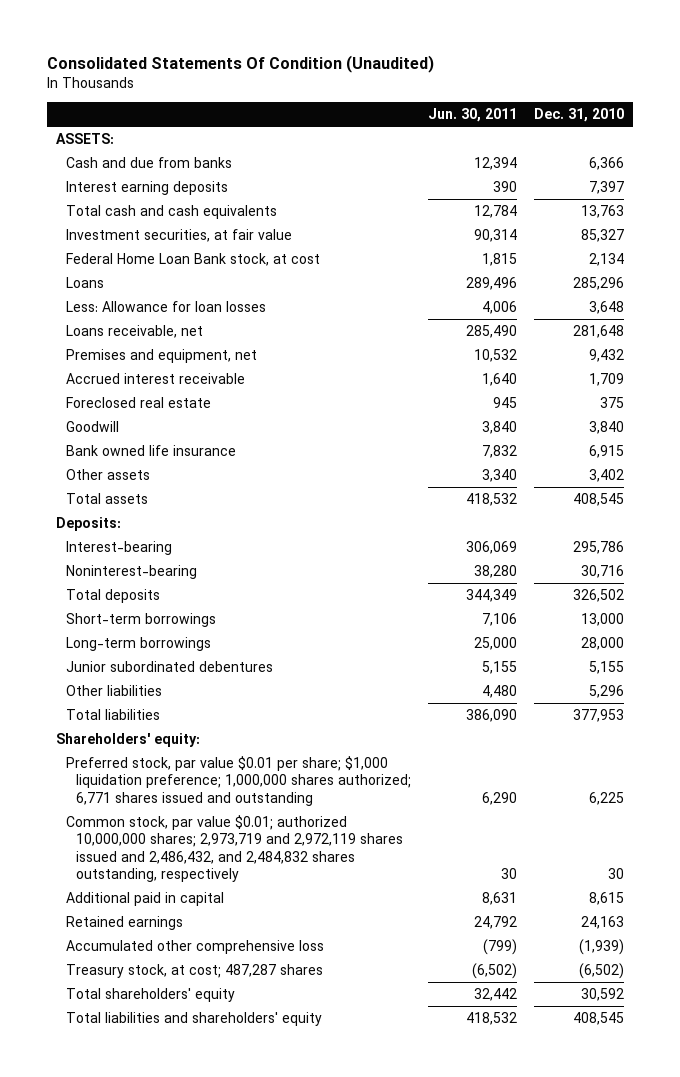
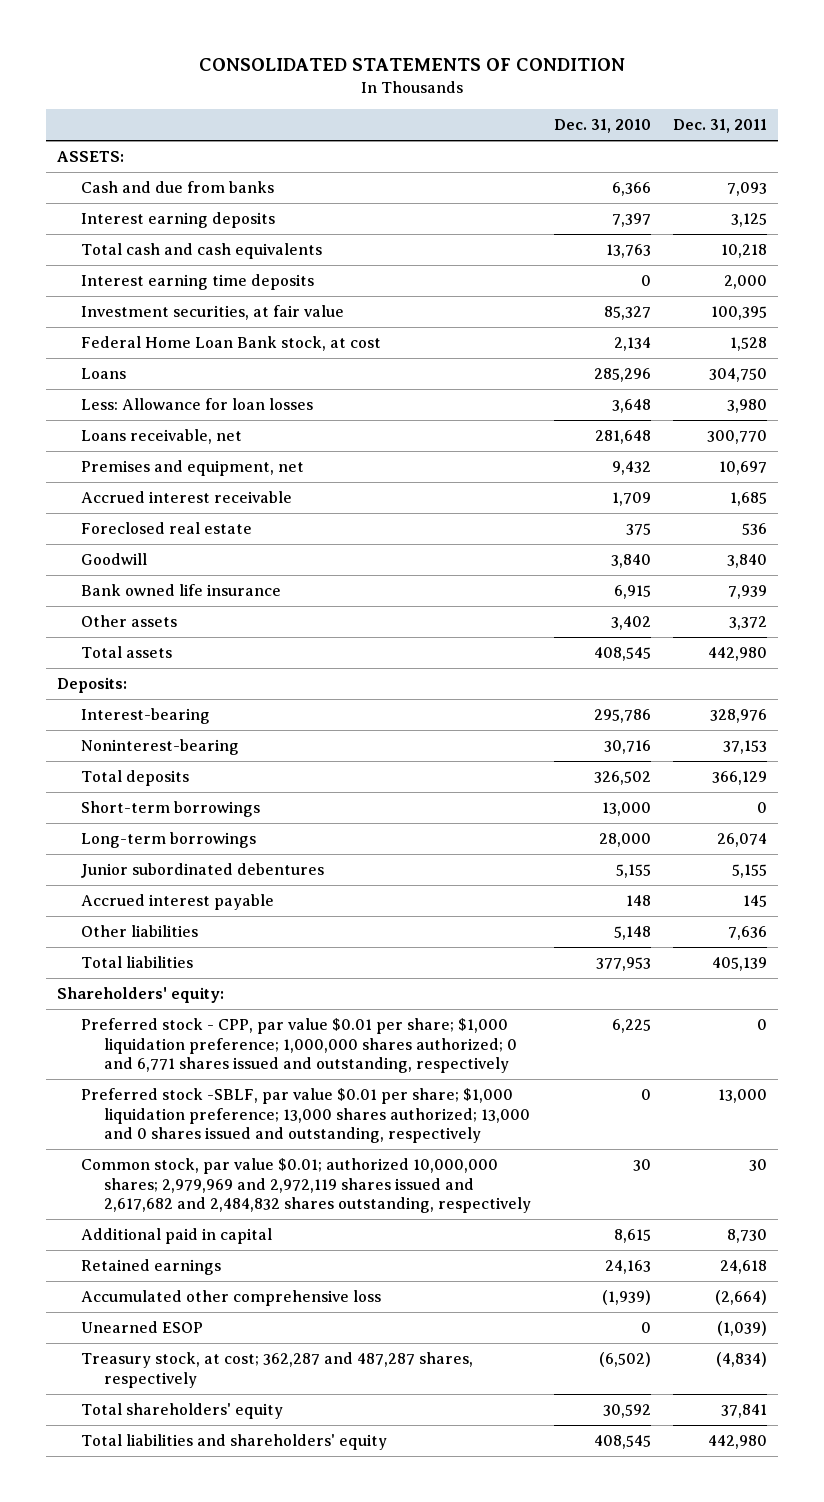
- Consolidated Statements Of Condition (Unaudited)
+ CONSOLIDATED STATEMENTS OF CONDITION
- | Jun. 30, 2011 | Dec. 31, 2010
+ | Dec. 31, 2010 | Dec. 31, 2011
+ Interest earning time deposits | 0 | 2,000
- Other liabilities | 4,480 | 5,296
+ Accrued interest payable | 148 | 145
+ Other liabilities | 5,148 | 7,636
- Preferred stock, par value $0.01 per share; $1,000 liquidation preference; 1,000,000 shares authorized; 6,771 shares issued and outstanding | 6,290 | 6,225
- Common stock, par value $0.01; authorized 10,000,000 shares; 2,973,719 and 2,972,119 shares issued and 2,486,432, and 2,484,832 shares outstanding, respectively | 30 | 30
+ Preferred stock - CPP, par value $0.01 per share; $1,000 liquidation preference; 1,000,000 shares authorized; 0 and 6,771 shares issued and outstanding, respectively | 6,225 | 0
+ Preferred stock -SBLF, par value $0.01 per share; $1,000 liquidation preference; 13,000 shares authorized; 13,000 and 0 shares issued and outstanding, respectively | 0 | 13,000
+ Common stock, par value $0.01; authorized 10,000,000 shares; 2,979,969 and 2,972,119 shares issued and 2,617,682 and 2,484,832 shares outstanding, respectively | 30 | 30
- Treasury stock, at cost; 487,287 shares | (6,502) | (6,502)
+ Unearned ESOP | 0 | (1,039)
+ Treasury stock, at cost; 362,287 and 487,287 shares, respectively | (6,502) | (4,834)

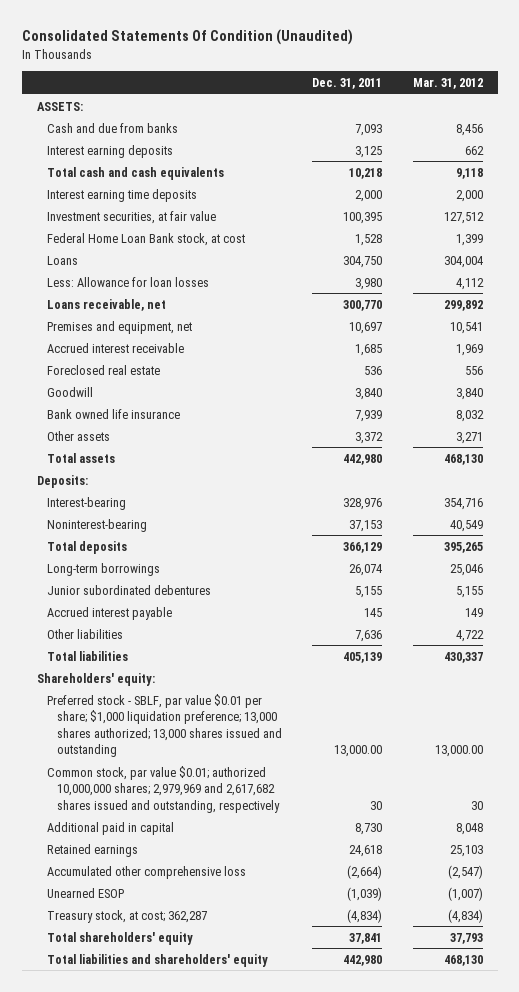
- CONSOLIDATED STATEMENTS OF CONDITION
+ Consolidated Statements Of Condition (Unaudited)
- | Dec. 31, 2010 | Dec. 31, 2011
+ | Dec. 31, 2011 | Mar. 31, 2012
- Short-term borrowings | 13,000 | 0
- Preferred stock - CPP, par value $0.01 per share; $1,000 liquidation preference; 1,000,000 shares authorized; 0 and 6,771 shares issued and outstanding, respectively | 6,225 | 0
- Preferred stock -SBLF, par value $0.01 per share; $1,000 liquidation preference; 13,000 shares authorized; 13,000 and 0 shares issued and outstanding, respectively | 0 | 13,000
- Common stock, par value $0.01; authorized 10,000,000 shares; 2,979,969 and 2,972,119 shares issued and 2,617,682 and 2,484,832 shares outstanding, respectively | 30 | 30
+ Preferred stock - SBLF, par value $0.01 per share; $1,000 liquidation preference; 13,000 shares authorized; 13,000 shares issued and outstanding | 13,000.00 | 13,000.00
+ Common stock, par value $0.01; authorized 10,000,000 shares; 2,979,969 and 2,617,682 shares issued and outstanding, respectively | 30 | 30
- Treasury stock, at cost; 362,287 and 487,287 shares, respectively | (6,502) | (4,834)
+ Treasury stock, at cost; 362,287 | (4,834) | (4,834)

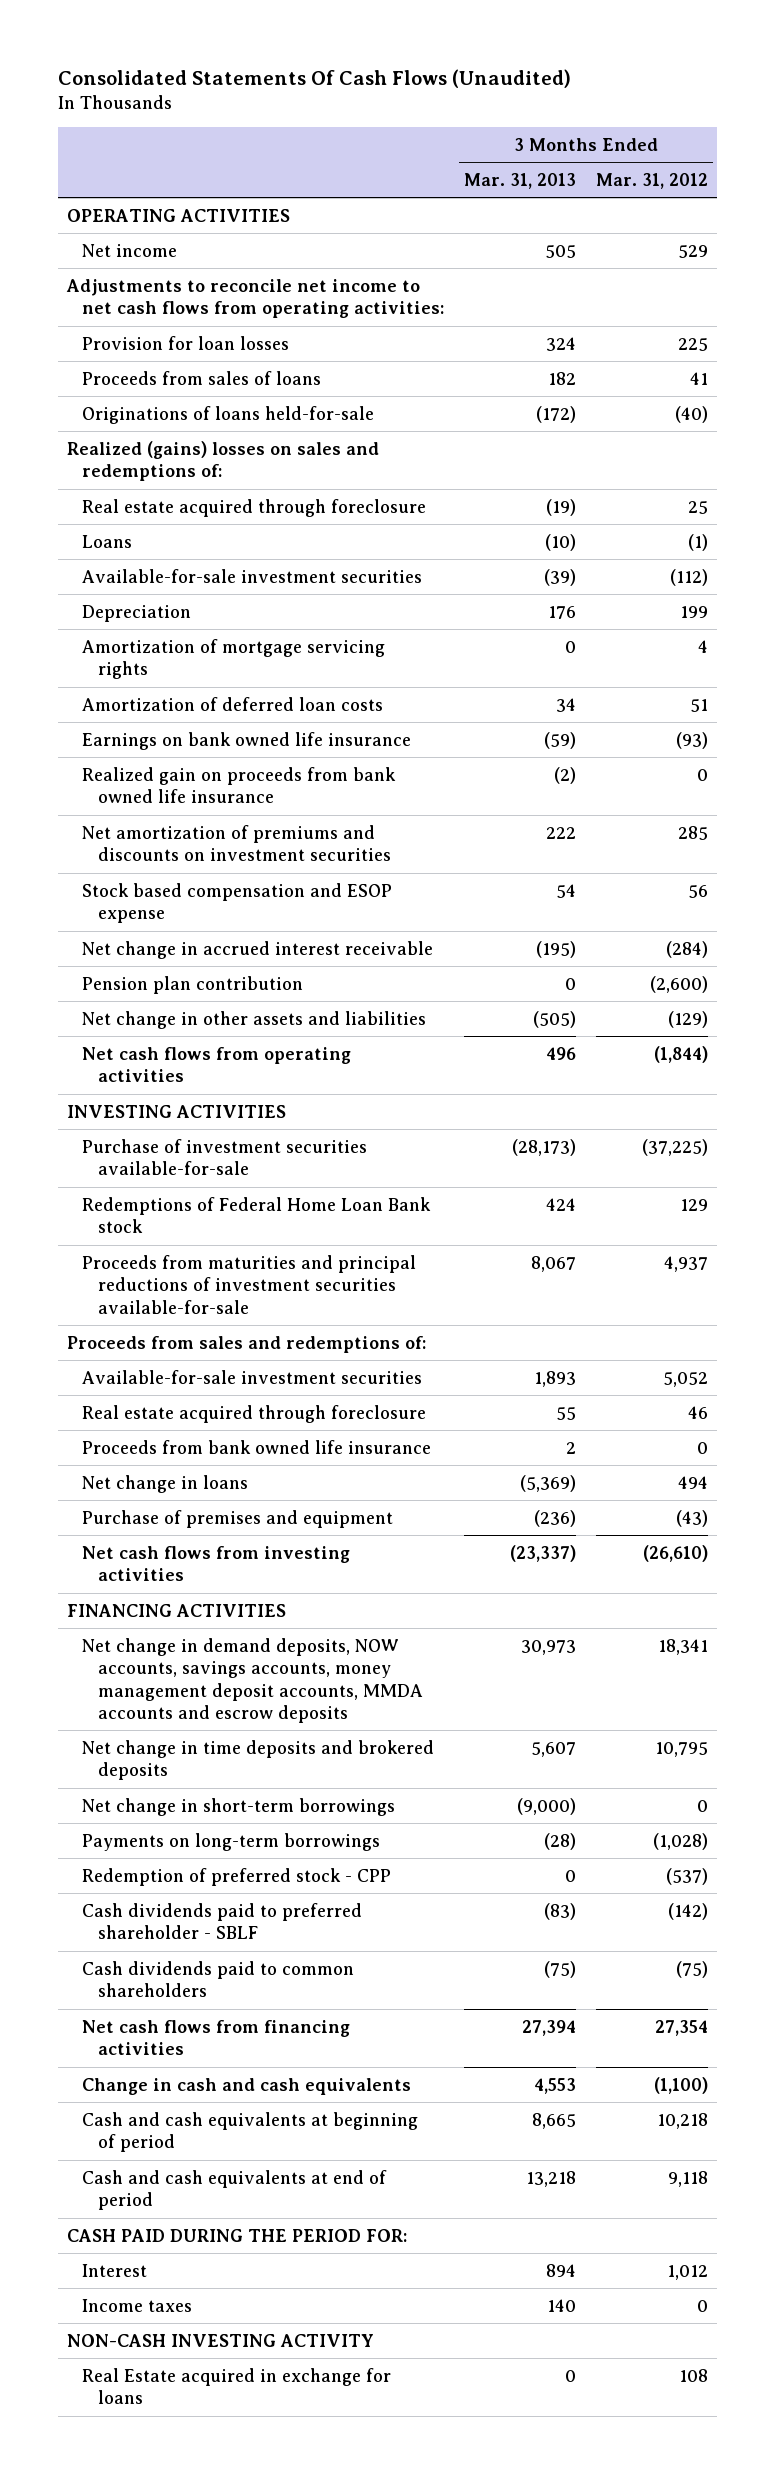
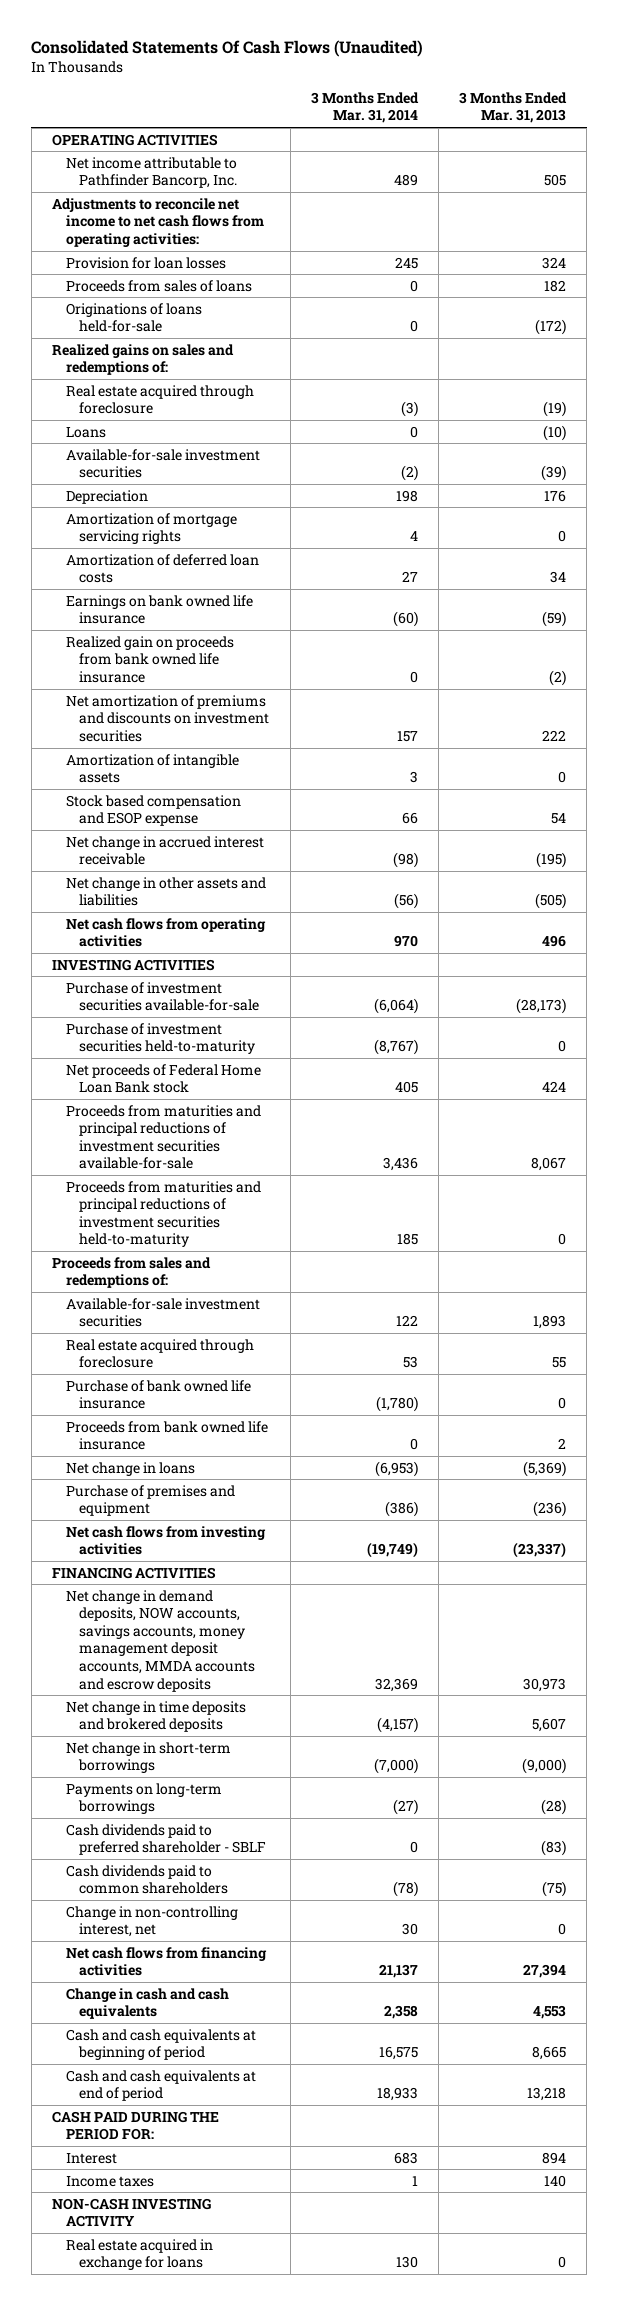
- | 3 Months Ended Mar. 31, 2013 | 3 Months Ended Mar. 31, 2012
+ | 3 Months Ended Mar. 31, 2014 | 3 Months Ended Mar. 31, 2013
- Net income | 505 | 529
+ Net income attributable to Pathfinder Bancorp, Inc. | 489 | 505
- Realized (gains) losses on sales and redemptions of:
+ Realized gains on sales and redemptions of:
+ Amortization of intangible assets | 3 | 0
- Pension plan contribution | 0 | (2,600)
- Redemptions of Federal Home Loan Bank stock | 424 | 129
+ Purchase of investment securities held-to-maturity | (8,767) | 0
+ Net proceeds of Federal Home Loan Bank stock | 405 | 424
+ Proceeds from maturities and principal reductions of investment securities held-to-maturity | 185 | 0
+ Purchase of bank owned life insurance | (1,780) | 0
- Redemption of preferred stock - CPP | 0 | (537)
+ Change in non-controlling interest, net | 30 | 0
- Real Estate acquired in exchange for loans | 0 | 108
+ Real estate acquired in exchange for loans | 130 | 0

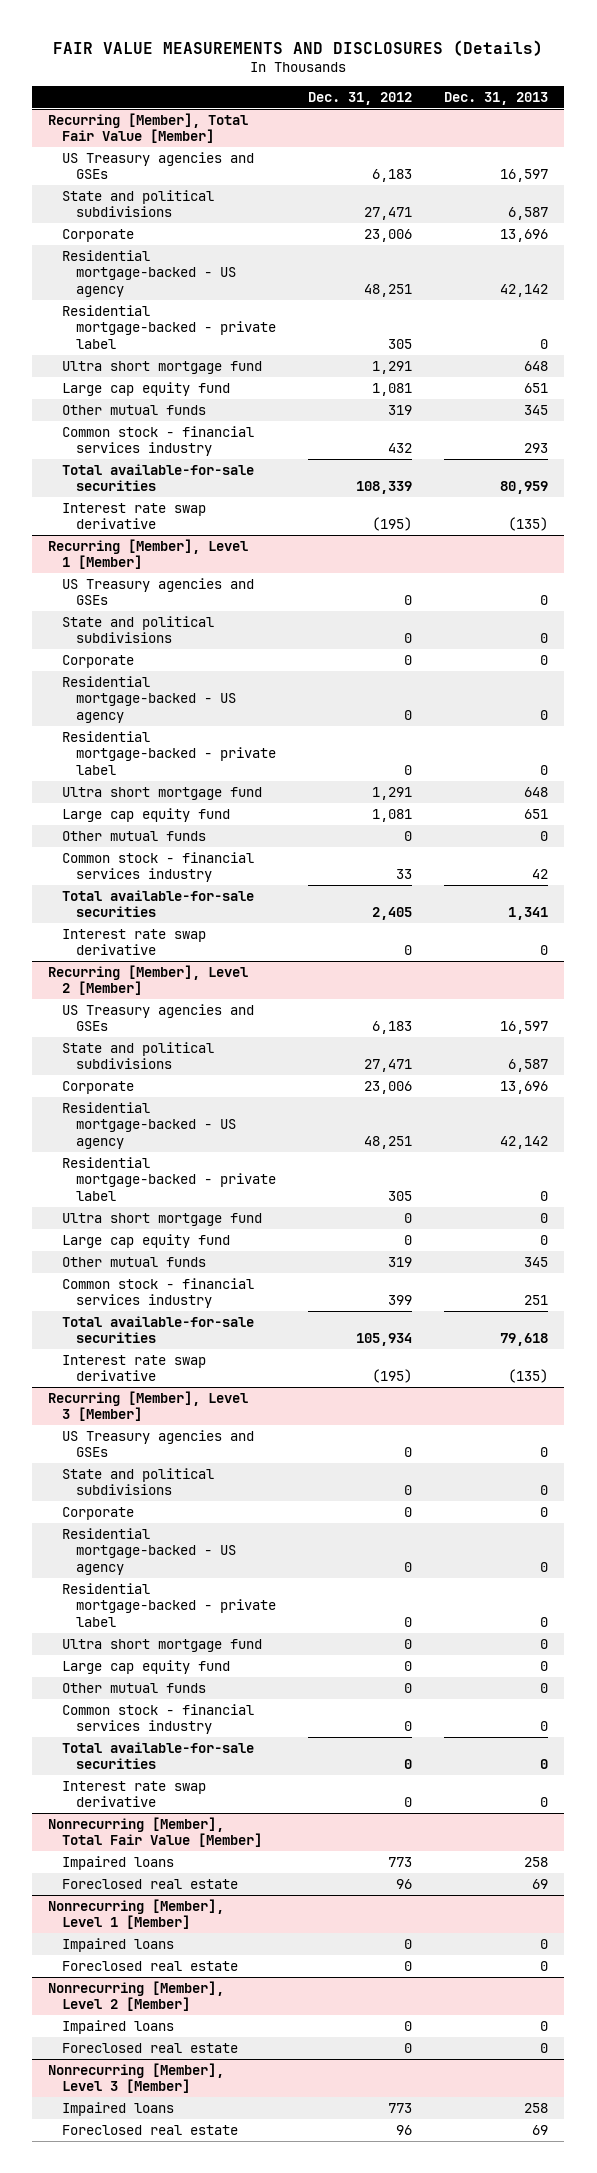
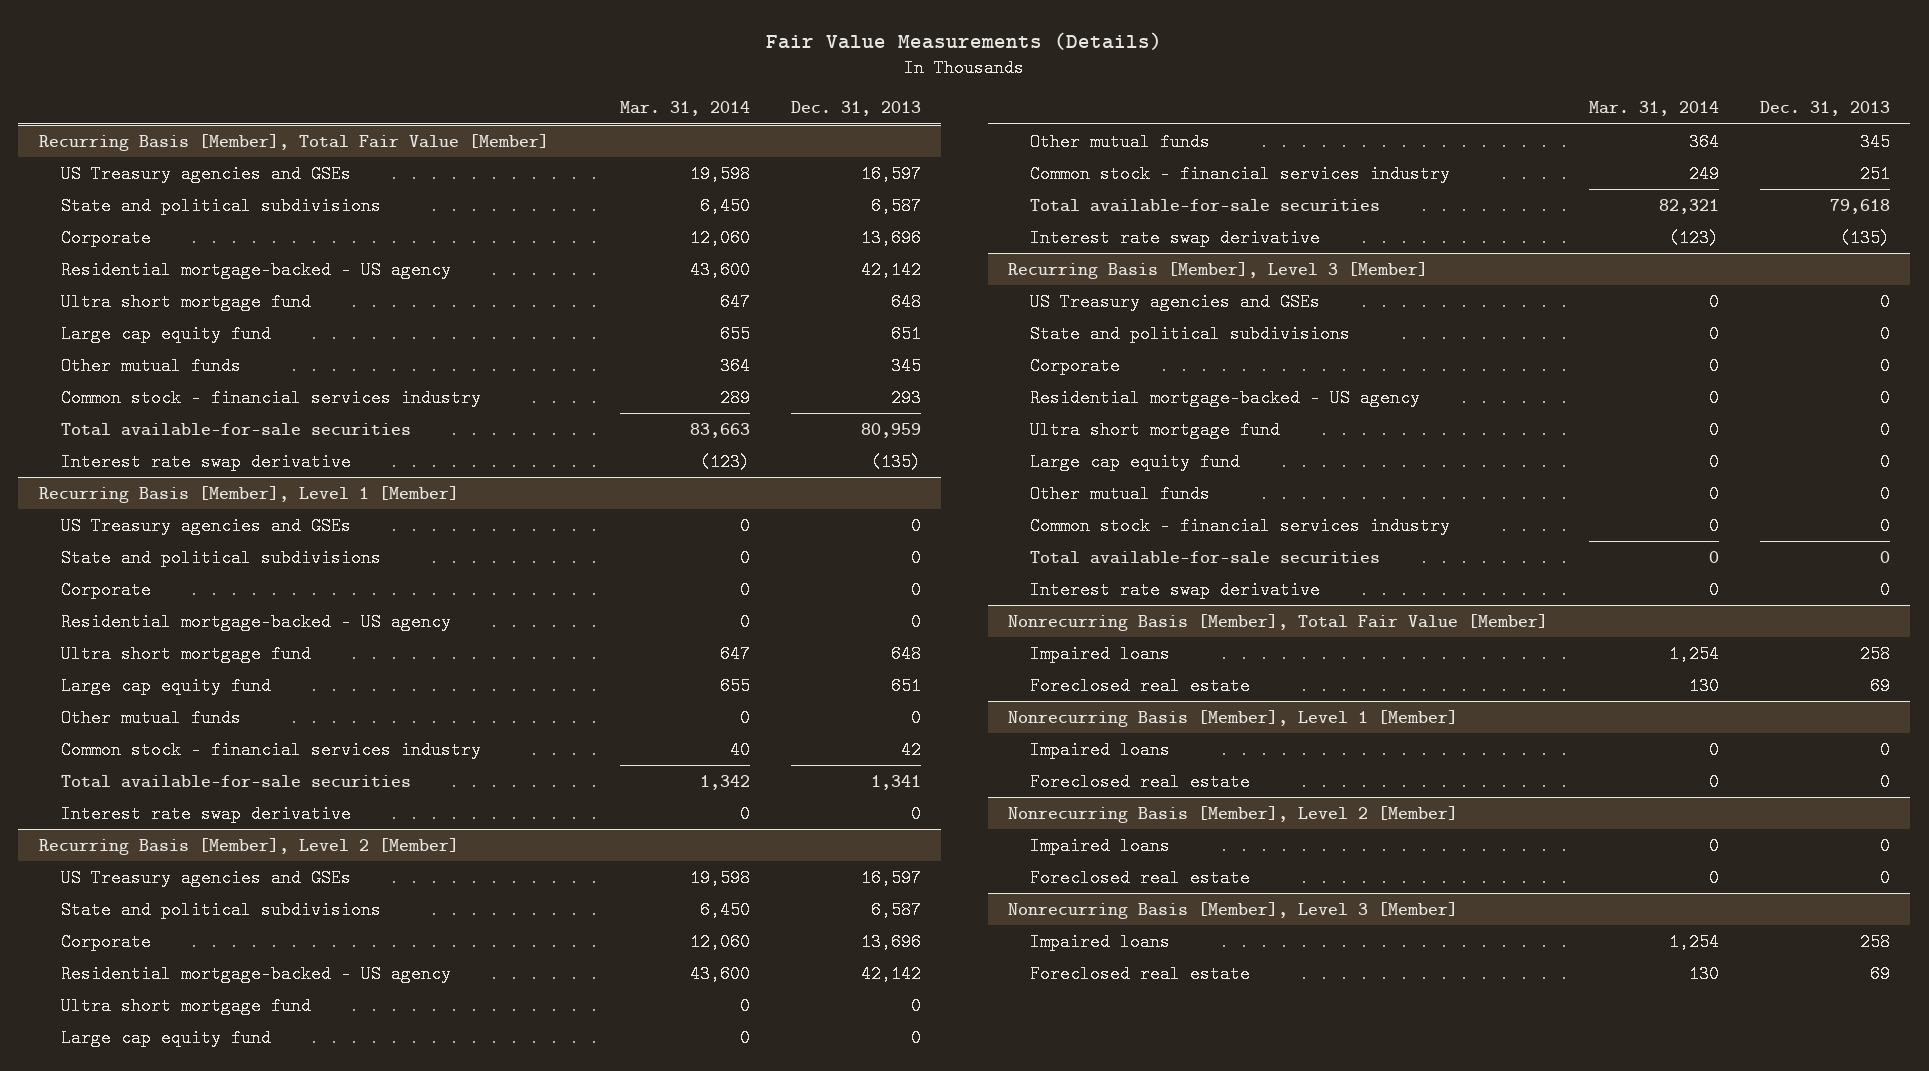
- FAIR VALUE MEASUREMENTS AND DISCLOSURES (Details)
+ Fair Value Measurements (Details)
- | Dec. 31, 2012 | Dec. 31, 2013
+ | Mar. 31, 2014 | Dec. 31, 2013
- Recurring [Member], Total Fair Value [Member]
+ Recurring Basis [Member], Total Fair Value [Member]
- Residential mortgage-backed - private label | 305 | 0
- Recurring [Member], Level 1 [Member]
+ Recurring Basis [Member], Level 1 [Member]
- Residential mortgage-backed - private label | 0 | 0
- Recurring [Member], Level 2 [Member]
+ Recurring Basis [Member], Level 2 [Member]
- Residential mortgage-backed - private label | 305 | 0
- Recurring [Member], Level 3 [Member]
+ Recurring Basis [Member], Level 3 [Member]
- Residential mortgage-backed - private label | 0 | 0
- Nonrecurring [Member], Total Fair Value [Member]
+ Nonrecurring Basis [Member], Total Fair Value [Member]
- Nonrecurring [Member], Level 1 [Member]
+ Nonrecurring Basis [Member], Level 1 [Member]
- Nonrecurring [Member], Level 2 [Member]
+ Nonrecurring Basis [Member], Level 2 [Member]
- Nonrecurring [Member], Level 3 [Member]
+ Nonrecurring Basis [Member], Level 3 [Member]

